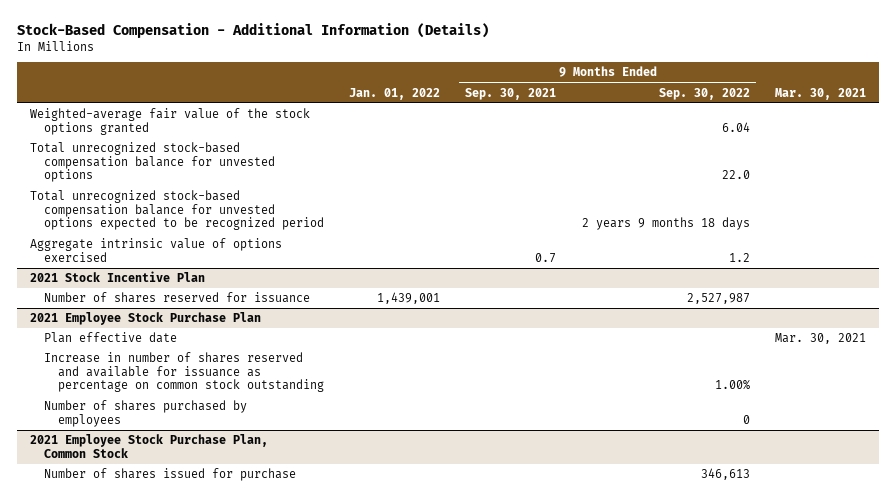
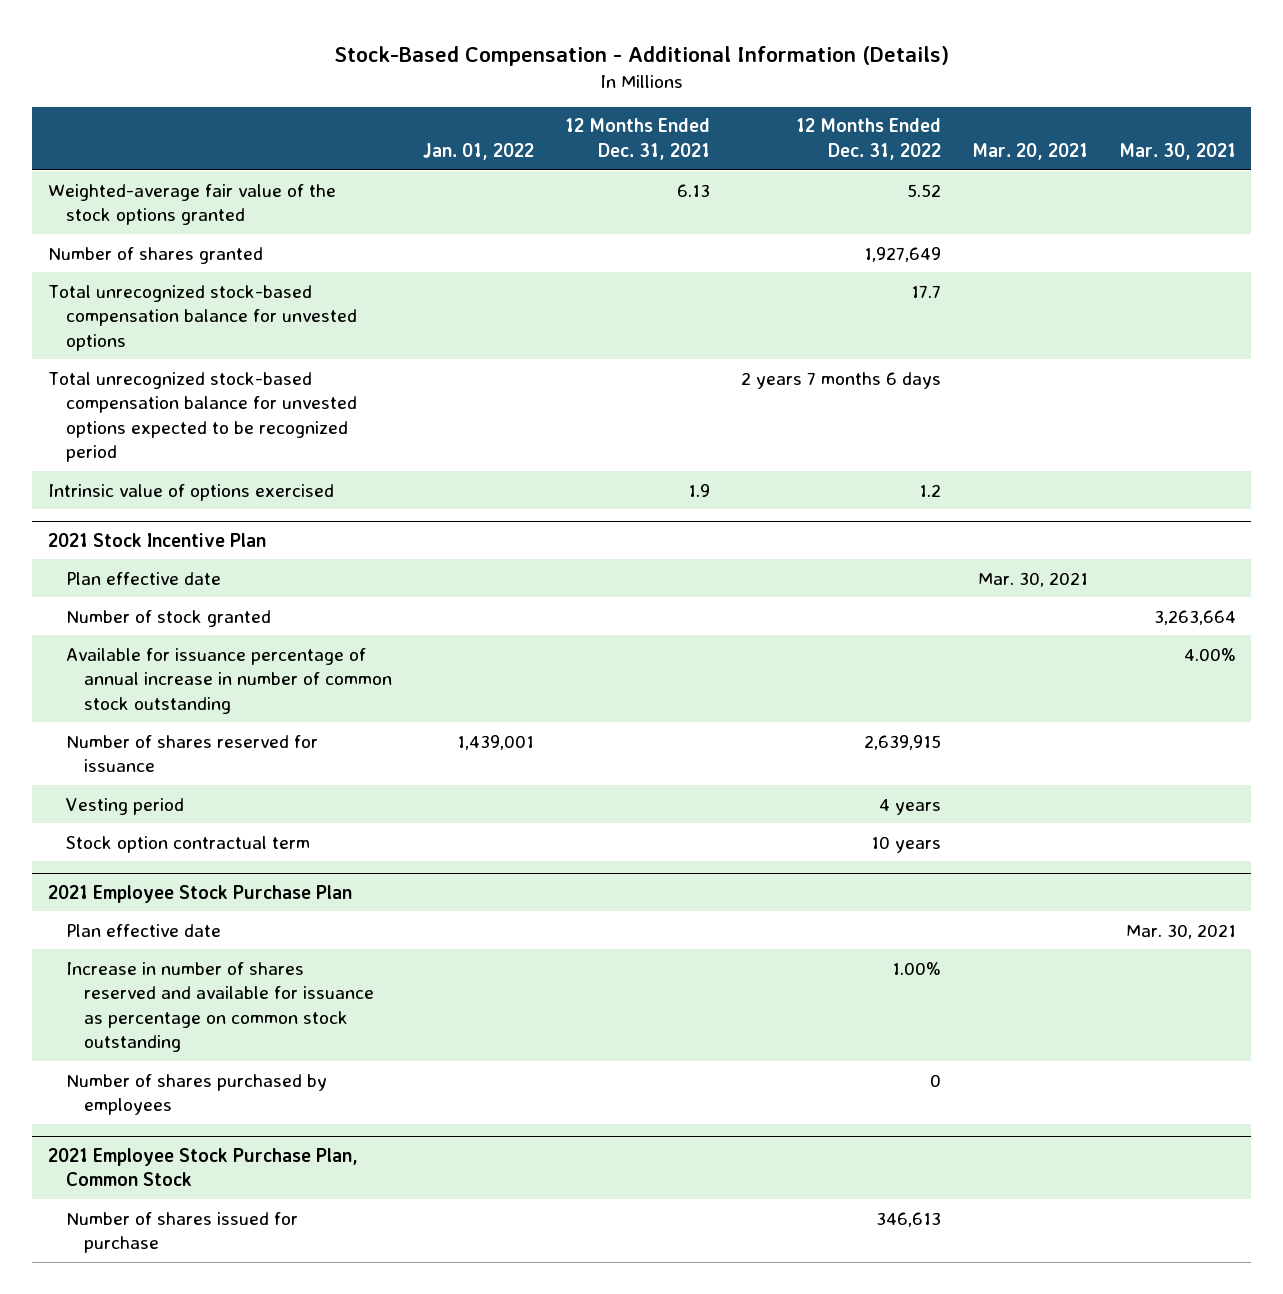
- | Jan. 01, 2022 | 9 Months Ended Sep. 30, 2021 | 9 Months Ended Sep. 30, 2022 | Mar. 30, 2021
+ | Jan. 01, 2022 | 12 Months Ended Dec. 31, 2021 | 12 Months Ended Dec. 31, 2022 | Mar. 20, 2021 | Mar. 30, 2021
+ Number of shares granted | | | 1,927,649 | |
- Aggregate intrinsic value of options exercised | | 0.7 | 1.2 |
+ Intrinsic value of options exercised | | 1.9 | 1.2 | |
@ 2021 Stock Incentive Plan
+ Plan effective date | | | | Mar. 30, 2021 |
+ Number of stock granted | | | | | 3,263,664
+ Available for issuance percentage of annual increase in number of common stock outstanding | | | | | 4.00%
+ Vesting period | | | 4 years | |
+ Stock option contractual term | | | 10 years | |

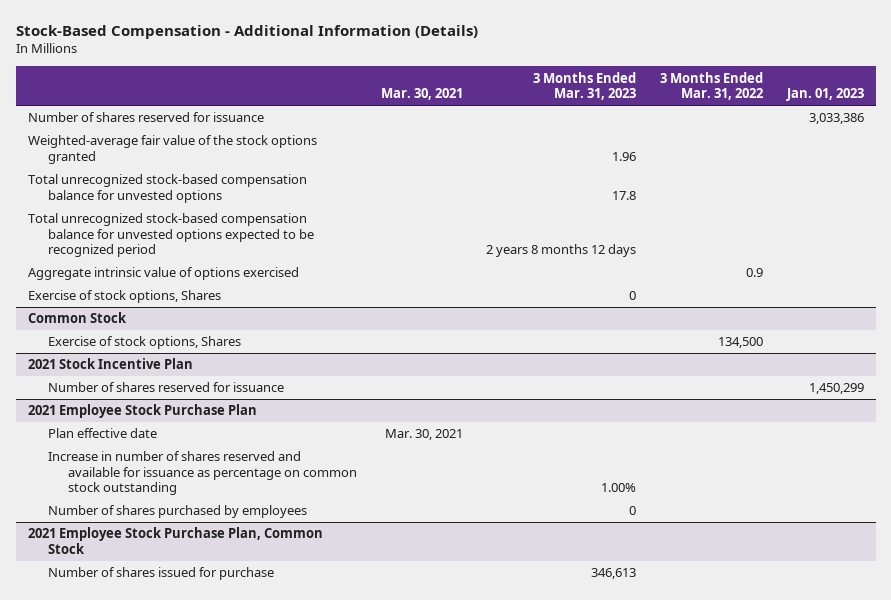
- | Jan. 01, 2022 | 12 Months Ended Dec. 31, 2021 | 12 Months Ended Dec. 31, 2022 | Mar. 20, 2021 | Mar. 30, 2021
+ | Mar. 30, 2021 | 3 Months Ended Mar. 31, 2023 | 3 Months Ended Mar. 31, 2022 | Jan. 01, 2023
+ Number of shares reserved for issuance | | | | 3,033,386
- Number of shares granted | | | 1,927,649 | |
- Intrinsic value of options exercised | | 1.9 | 1.2 | |
+ Aggregate intrinsic value of options exercised | | | 0.9 |
+ Exercise of stock options, Shares | | 0 | |
+ Common Stock
+ Exercise of stock options, Shares | | | 134,500 |
@ 2021 Stock Incentive Plan
- Plan effective date | | | | Mar. 30, 2021 |
- Number of stock granted | | | | | 3,263,664
- Available for issuance percentage of annual increase in number of common stock outstanding | | | | | 4.00%
- Vesting period | | | 4 years | |
- Stock option contractual term | | | 10 years | |

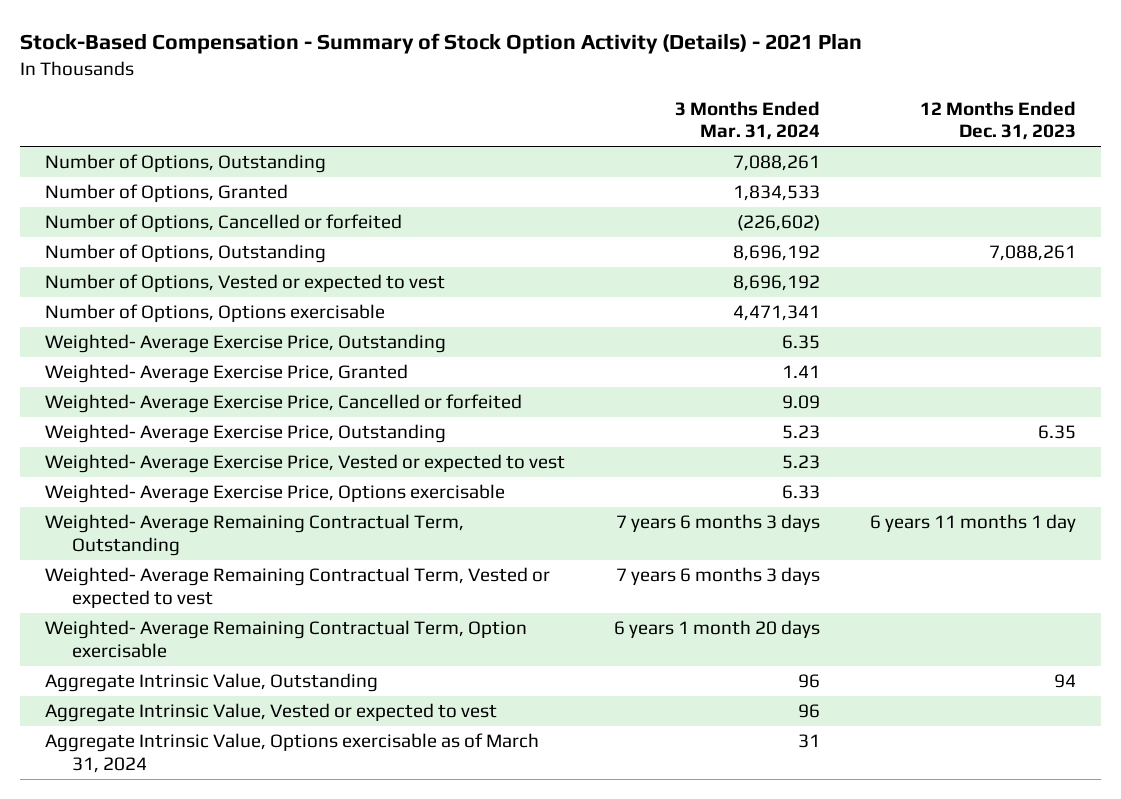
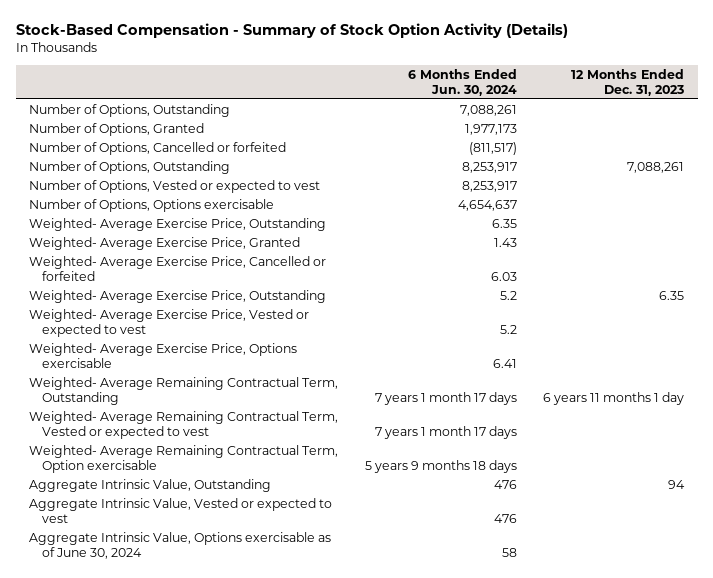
- Stock-Based Compensation - Summary of Stock Option Activity (Details) - 2021 Plan
+ Stock-Based Compensation - Summary of Stock Option Activity (Details)
- | 3 Months Ended Mar. 31, 2024 | 12 Months Ended Dec. 31, 2023
+ | 6 Months Ended Jun. 30, 2024 | 12 Months Ended Dec. 31, 2023
- Aggregate Intrinsic Value, Options exercisable as of March 31, 2024 | 31 |
+ Aggregate Intrinsic Value, Options exercisable as of June 30, 2024 | 58 |

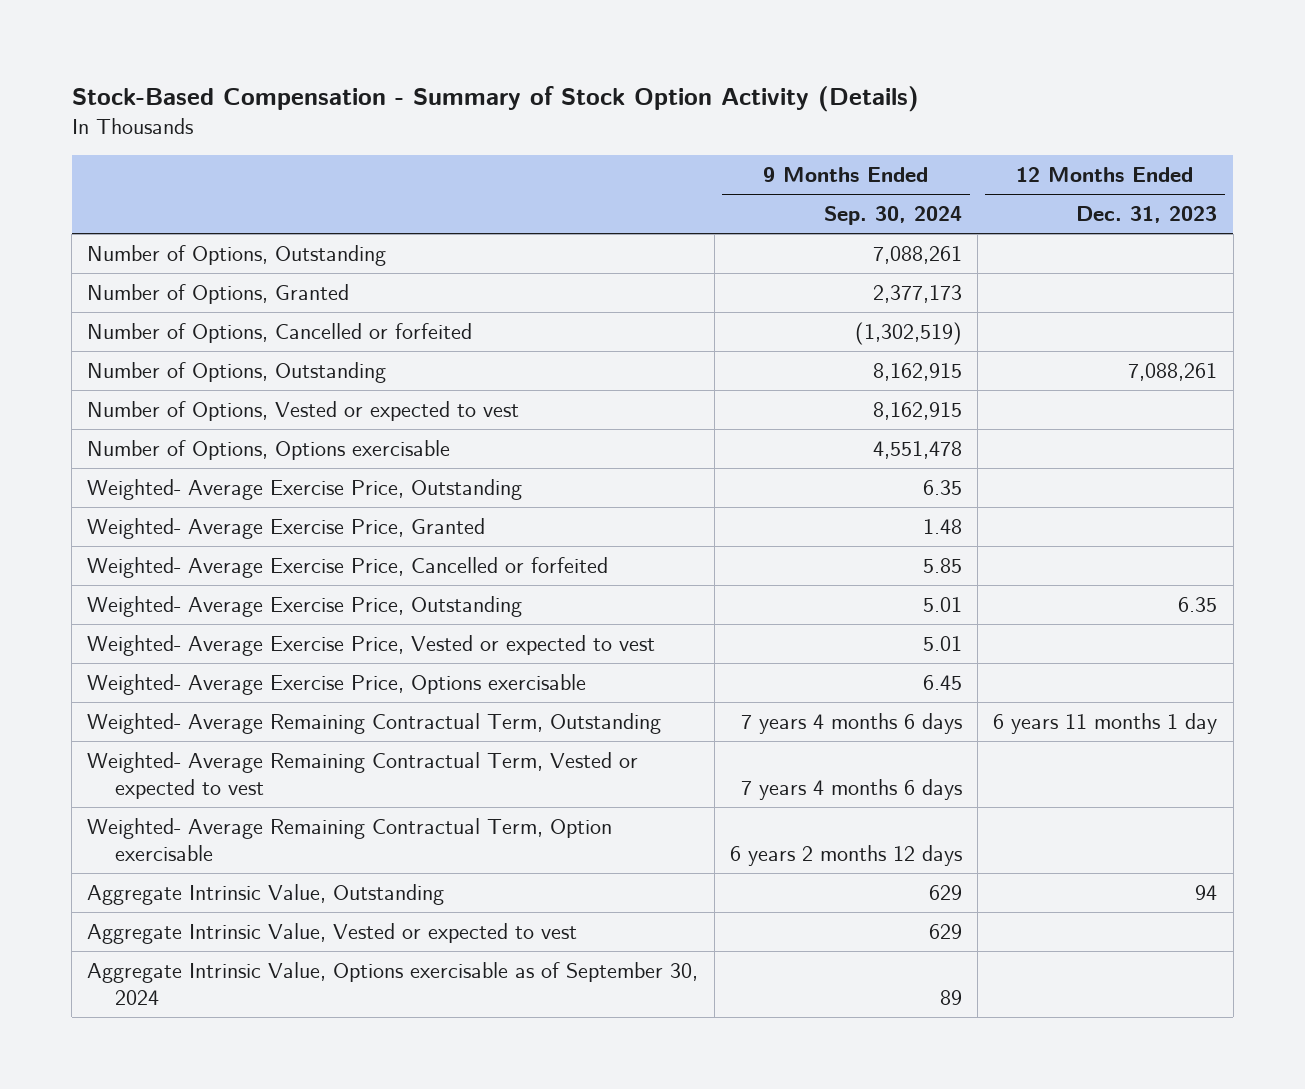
- | 6 Months Ended Jun. 30, 2024 | 12 Months Ended Dec. 31, 2023
+ | 9 Months Ended Sep. 30, 2024 | 12 Months Ended Dec. 31, 2023
- Aggregate Intrinsic Value, Options exercisable as of June 30, 2024 | 58 |
+ Aggregate Intrinsic Value, Options exercisable as of September 30, 2024 | 89 |

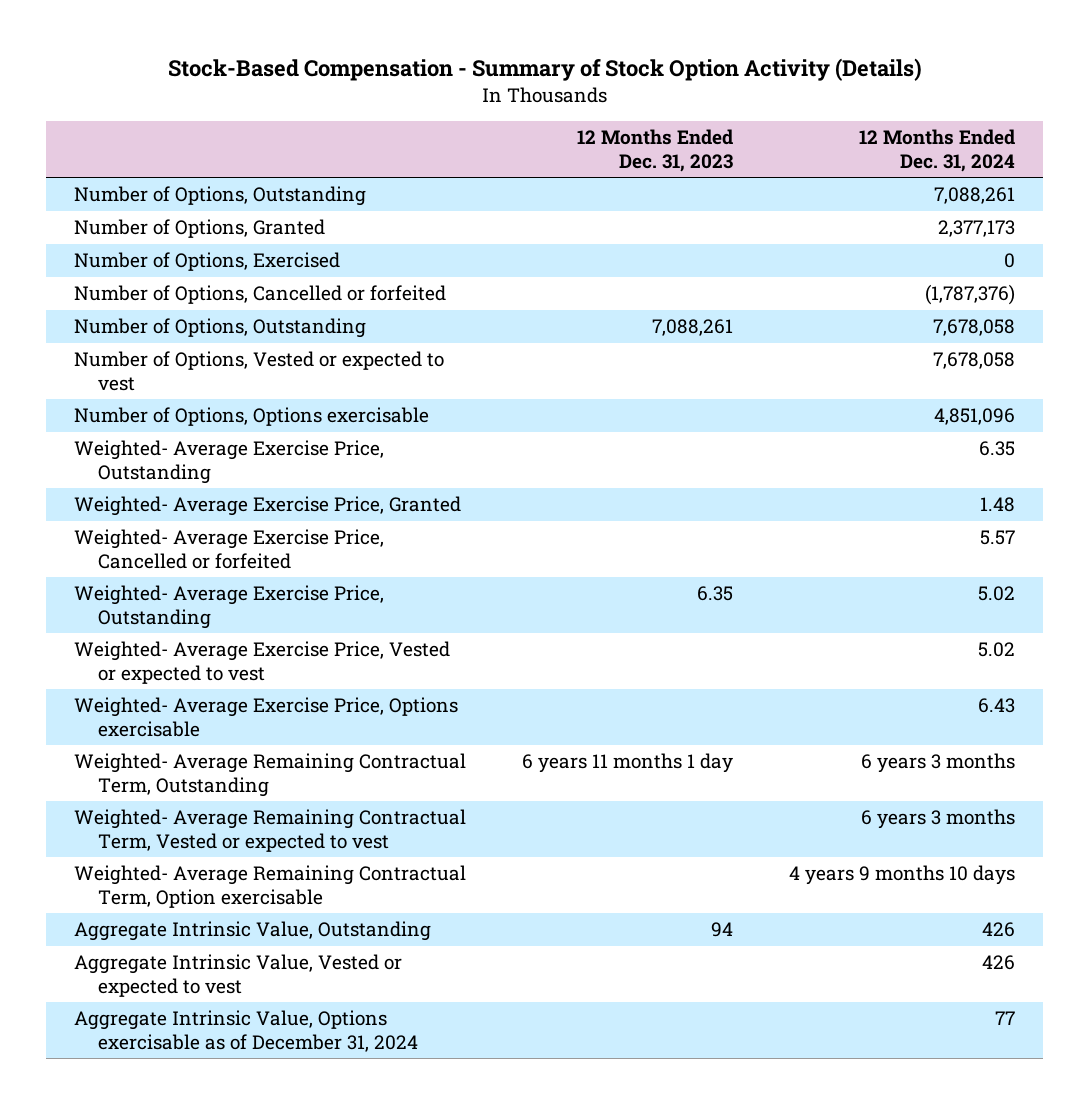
- | 9 Months Ended Sep. 30, 2024 | 12 Months Ended Dec. 31, 2023
+ | 12 Months Ended Dec. 31, 2023 | 12 Months Ended Dec. 31, 2024
+ Number of Options, Exercised | | 0
- Aggregate Intrinsic Value, Options exercisable as of September 30, 2024 | 89 |
+ Aggregate Intrinsic Value, Options exercisable as of December 31, 2024 | | 77

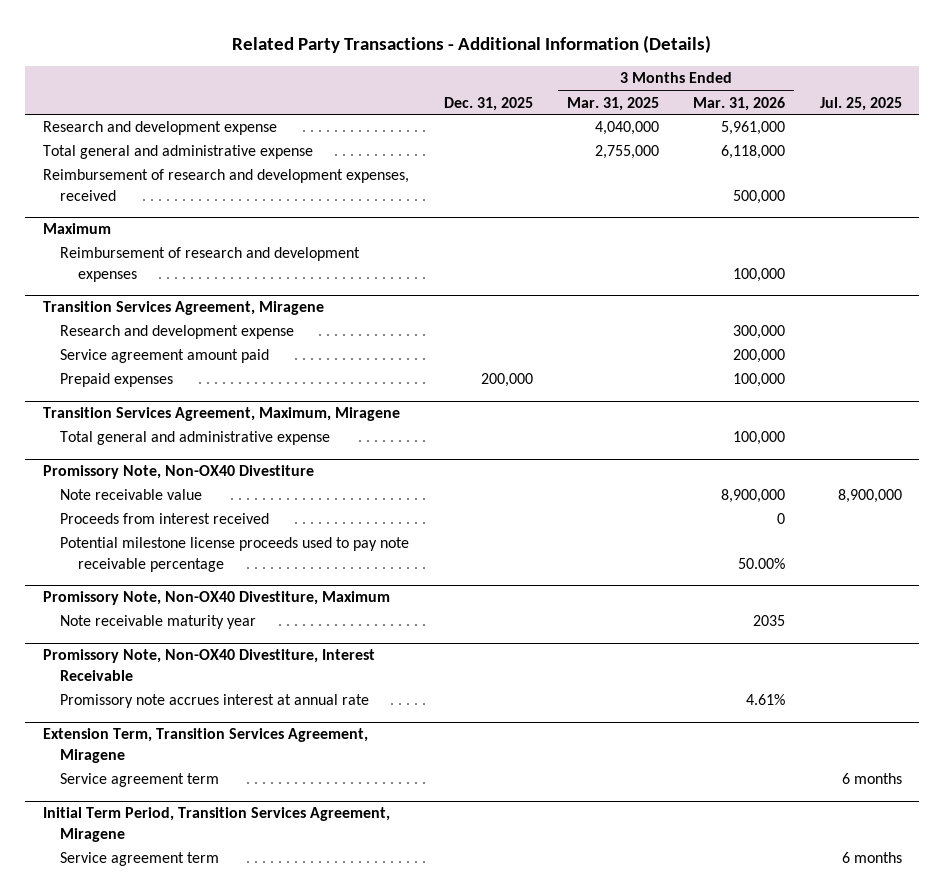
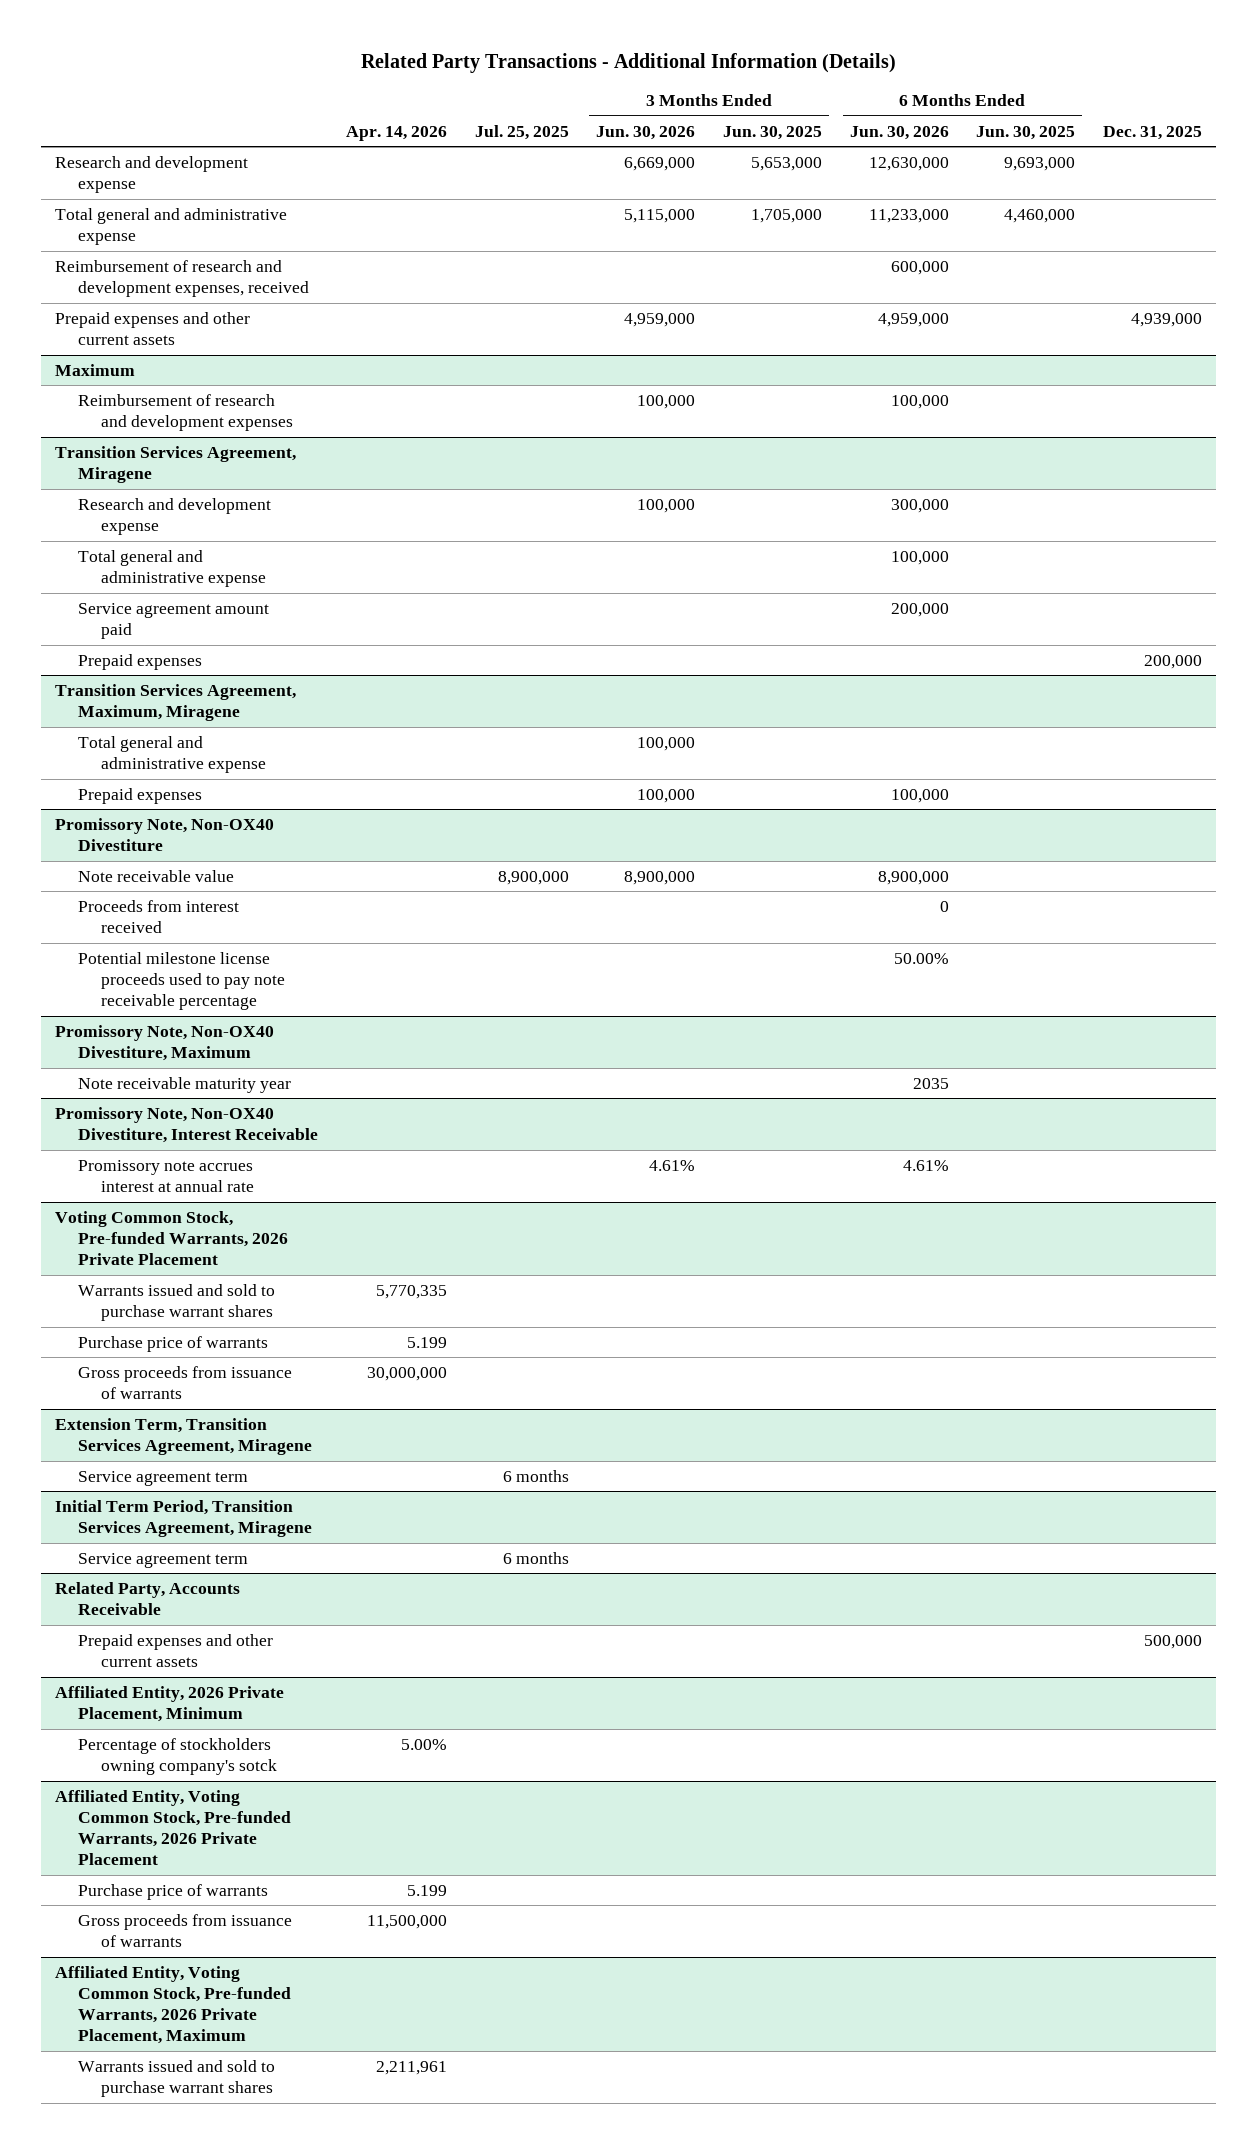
- | Dec. 31, 2025 | 3 Months Ended Mar. 31, 2025 | 3 Months Ended Mar. 31, 2026 | Jul. 25, 2025
+ | Apr. 14, 2026 | Jul. 25, 2025 | 3 Months Ended Jun. 30, 2026 | 3 Months Ended Jun. 30, 2025 | 6 Months Ended Jun. 30, 2026 | 6 Months Ended Jun. 30, 2025 | Dec. 31, 2025
+ Prepaid expenses and other current assets | | | 4,959,000 | | 4,959,000 | | 4,939,000
@ Transition Services Agreement, Miragene
+ Total general and administrative expense | | | | | 100,000 | |
@ Transition Services Agreement, Maximum, Miragene
+ Prepaid expenses | | | 100,000 | | 100,000 | |
+ Voting Common Stock, Pre-funded Warrants, 2026 Private Placement
+ Warrants issued and sold to purchase warrant shares | 5,770,335 | | | | | |
+ Purchase price of warrants | 5.199 | | | | | |
+ Gross proceeds from issuance of warrants | 30,000,000 | | | | | |
+ Related Party, Accounts Receivable
+ Prepaid expenses and other current assets | | | | | | | 500,000
+ Affiliated Entity, 2026 Private Placement, Minimum
+ Percentage of stockholders owning company's sotck | 5.00% | | | | | |
+ Affiliated Entity, Voting Common Stock, Pre-funded Warrants, 2026 Private Placement
+ Purchase price of warrants | 5.199 | | | | | |
+ Gross proceeds from issuance of warrants | 11,500,000 | | | | | |
+ Affiliated Entity, Voting Common Stock, Pre-funded Warrants, 2026 Private Placement, Maximum
+ Warrants issued and sold to purchase warrant shares | 2,211,961 | | | | | |

